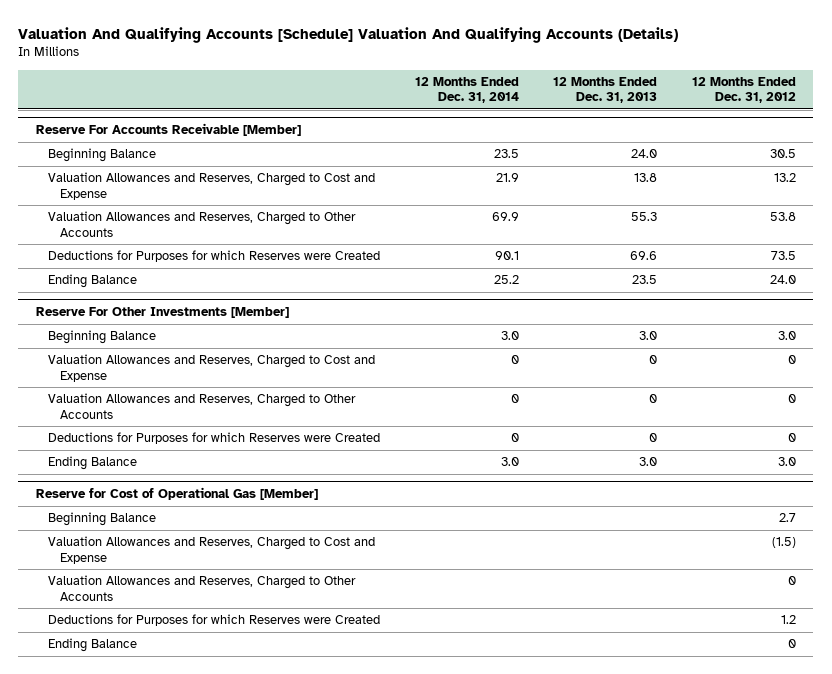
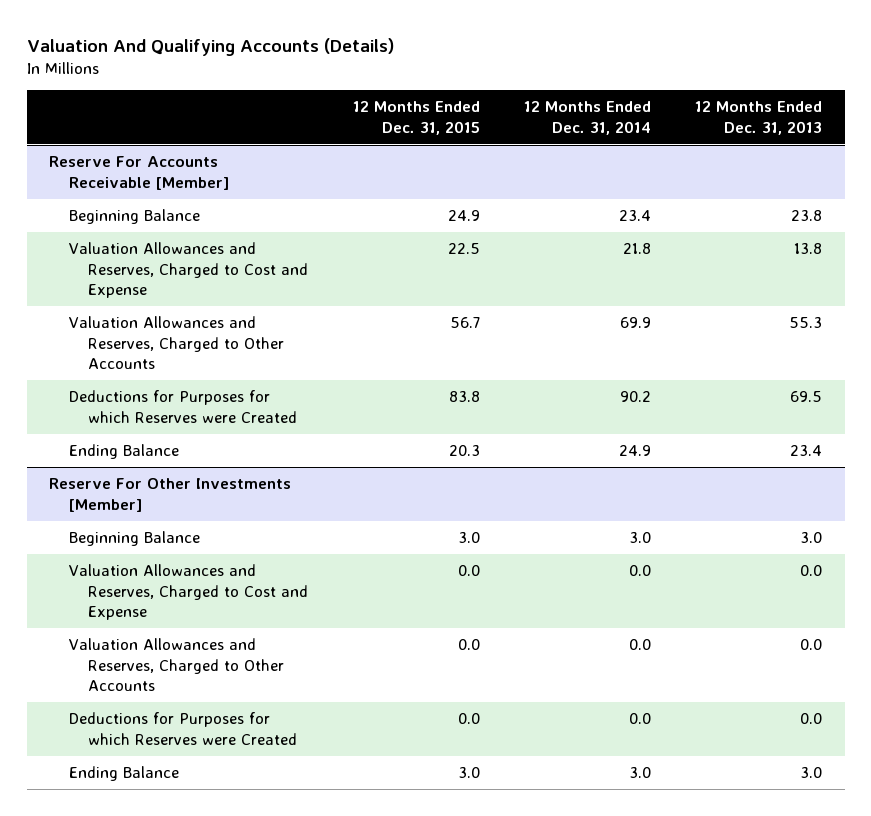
- Valuation And Qualifying Accounts [Schedule] Valuation And Qualifying Accounts (Details)
+ Valuation And Qualifying Accounts (Details)
- | 12 Months Ended Dec. 31, 2014 | 12 Months Ended Dec. 31, 2013 | 12 Months Ended Dec. 31, 2012
+ | 12 Months Ended Dec. 31, 2015 | 12 Months Ended Dec. 31, 2014 | 12 Months Ended Dec. 31, 2013
@ Reserve For Accounts Receivable [Member]
- Beginning Balance | 23.5 | 24.0 | 30.5
- Valuation Allowances and Reserves, Charged to Cost and Expense | 21.9 | 13.8 | 13.2
+ Beginning Balance | 24.9 | 23.4 | 23.8
+ Valuation Allowances and Reserves, Charged to Cost and Expense | 22.5 | 21.8 | 13.8
- Deductions for Purposes for which Reserves were Created | 90.1 | 69.6 | 73.5
- Ending Balance | 25.2 | 23.5 | 24.0
+ Deductions for Purposes for which Reserves were Created | 83.8 | 90.2 | 69.5
+ Ending Balance | 20.3 | 24.9 | 23.4
@ Reserve For Other Investments [Member]
- Valuation Allowances and Reserves, Charged to Cost and Expense | 0 | 0 | 0
- Valuation Allowances and Reserves, Charged to Other Accounts | 0 | 0 | 0
- Deductions for Purposes for which Reserves were Created | 0 | 0 | 0
+ Valuation Allowances and Reserves, Charged to Cost and Expense | 0.0 | 0.0 | 0.0
+ Valuation Allowances and Reserves, Charged to Other Accounts | 0.0 | 0.0 | 0.0
+ Deductions for Purposes for which Reserves were Created | 0.0 | 0.0 | 0.0
- Reserve for Cost of Operational Gas [Member]
- Beginning Balance | | | 2.7
- Valuation Allowances and Reserves, Charged to Cost and Expense | | | (1.5)
- Valuation Allowances and Reserves, Charged to Other Accounts | | | 0
- Deductions for Purposes for which Reserves were Created | | | 1.2
- Ending Balance | | | 0

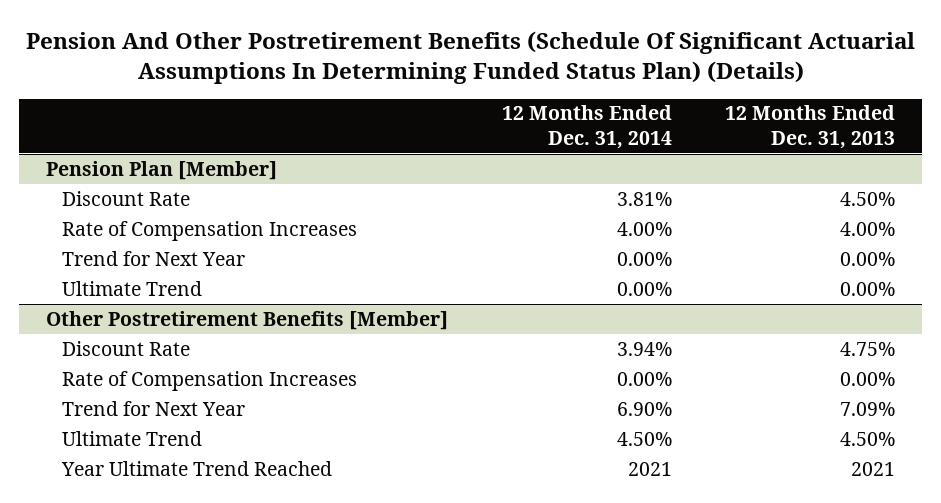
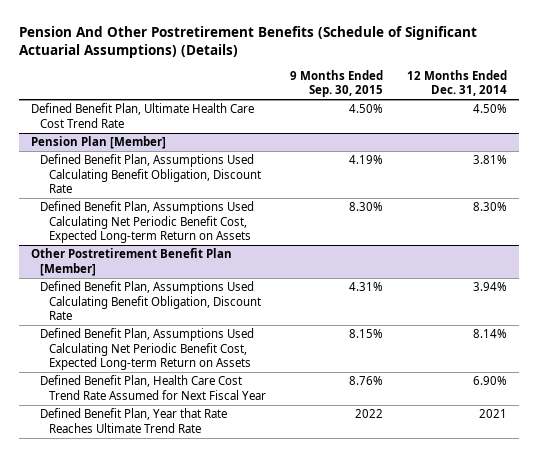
- Pension And Other Postretirement Benefits (Schedule Of Significant Actuarial Assumptions In Determining Funded Status Plan) (Details)
+ Pension And Other Postretirement Benefits (Schedule of Significant Actuarial Assumptions) (Details)
- | 12 Months Ended Dec. 31, 2014 | 12 Months Ended Dec. 31, 2013
+ | 9 Months Ended Sep. 30, 2015 | 12 Months Ended Dec. 31, 2014
+ Defined Benefit Plan, Ultimate Health Care Cost Trend Rate | 4.50% | 4.50%
@ Pension Plan [Member]
- Discount Rate | 3.81% | 4.50%
- Rate of Compensation Increases | 4.00% | 4.00%
- Trend for Next Year | 0.00% | 0.00%
- Ultimate Trend | 0.00% | 0.00%
- Other Postretirement Benefits [Member]
- Discount Rate | 3.94% | 4.75%
- Rate of Compensation Increases | 0.00% | 0.00%
- Trend for Next Year | 6.90% | 7.09%
- Ultimate Trend | 4.50% | 4.50%
- Year Ultimate Trend Reached | 2021 | 2021
@ Pension Plan [Member]
+ Defined Benefit Plan, Assumptions Used Calculating Benefit Obligation, Discount Rate | 4.19% | 3.81%
+ Defined Benefit Plan, Assumptions Used Calculating Net Periodic Benefit Cost, Expected Long-term Return on Assets | 8.30% | 8.30%
+ Other Postretirement Benefit Plan [Member]
+ Defined Benefit Plan, Assumptions Used Calculating Benefit Obligation, Discount Rate | 4.31% | 3.94%
+ Defined Benefit Plan, Assumptions Used Calculating Net Periodic Benefit Cost, Expected Long-term Return on Assets | 8.15% | 8.14%
+ Defined Benefit Plan, Health Care Cost Trend Rate Assumed for Next Fiscal Year | 8.76% | 6.90%
+ Defined Benefit Plan, Year that Rate Reaches Ultimate Trend Rate | 2022 | 2021

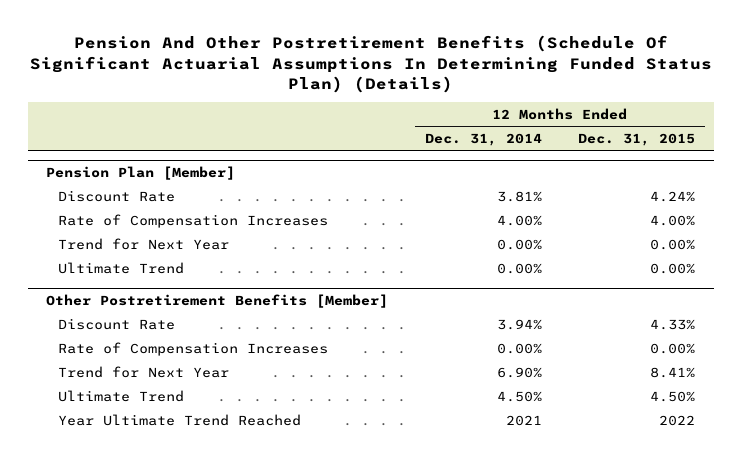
- Pension And Other Postretirement Benefits (Schedule of Significant Actuarial Assumptions) (Details)
+ Pension And Other Postretirement Benefits (Schedule Of Significant Actuarial Assumptions In Determining Funded Status Plan) (Details)
- | 9 Months Ended Sep. 30, 2015 | 12 Months Ended Dec. 31, 2014
+ | 12 Months Ended Dec. 31, 2014 | 12 Months Ended Dec. 31, 2015
- Defined Benefit Plan, Ultimate Health Care Cost Trend Rate | 4.50% | 4.50%
@ Pension Plan [Member]
- Defined Benefit Plan, Assumptions Used Calculating Benefit Obligation, Discount Rate | 4.19% | 3.81%
- Defined Benefit Plan, Assumptions Used Calculating Net Periodic Benefit Cost, Expected Long-term Return on Assets | 8.30% | 8.30%
- Other Postretirement Benefit Plan [Member]
- Defined Benefit Plan, Assumptions Used Calculating Benefit Obligation, Discount Rate | 4.31% | 3.94%
- Defined Benefit Plan, Assumptions Used Calculating Net Periodic Benefit Cost, Expected Long-term Return on Assets | 8.15% | 8.14%
- Defined Benefit Plan, Health Care Cost Trend Rate Assumed for Next Fiscal Year | 8.76% | 6.90%
- Defined Benefit Plan, Year that Rate Reaches Ultimate Trend Rate | 2022 | 2021
@ Pension Plan [Member]
+ Discount Rate | 3.81% | 4.24%
+ Rate of Compensation Increases | 4.00% | 4.00%
+ Trend for Next Year | 0.00% | 0.00%
+ Ultimate Trend | 0.00% | 0.00%
+ Other Postretirement Benefits [Member]
+ Discount Rate | 3.94% | 4.33%
+ Rate of Compensation Increases | 0.00% | 0.00%
+ Trend for Next Year | 6.90% | 8.41%
+ Ultimate Trend | 4.50% | 4.50%
+ Year Ultimate Trend Reached | 2021 | 2022

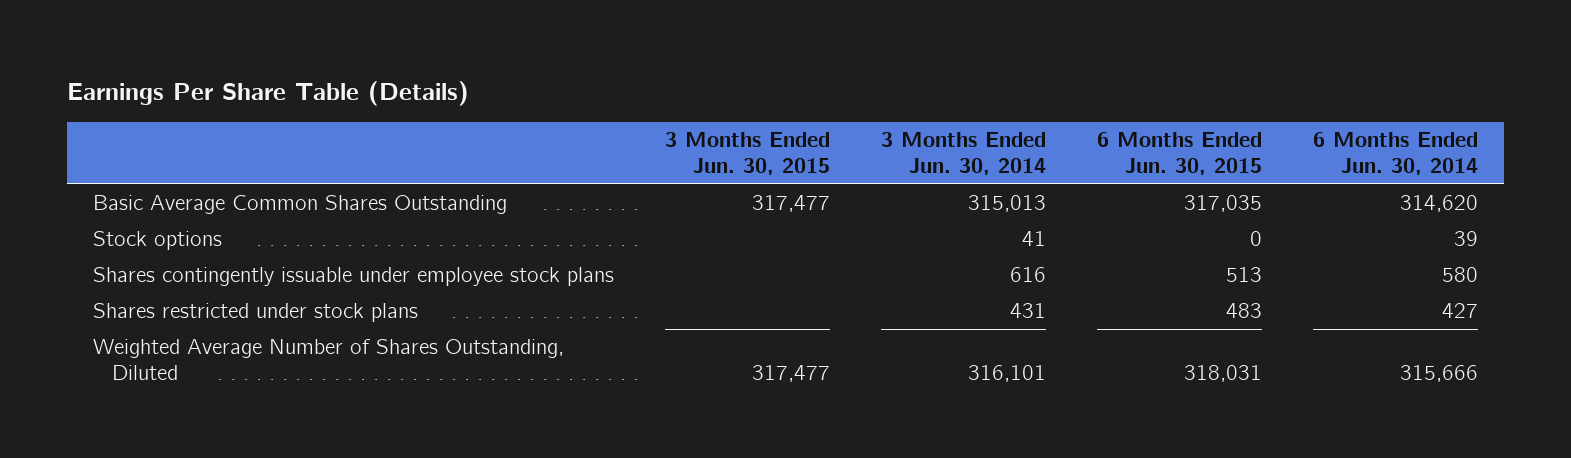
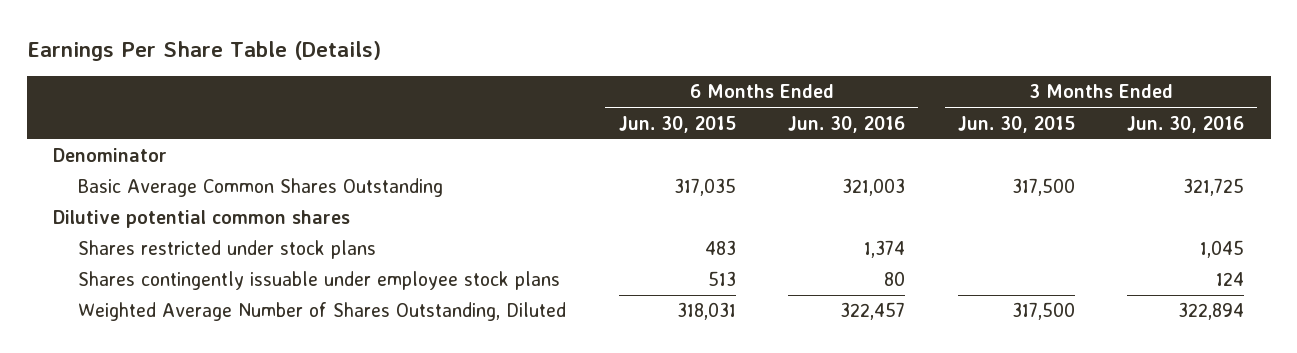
- | 3 Months Ended Jun. 30, 2015 | 3 Months Ended Jun. 30, 2014 | 6 Months Ended Jun. 30, 2015 | 6 Months Ended Jun. 30, 2014
+ | 6 Months Ended Jun. 30, 2015 | 6 Months Ended Jun. 30, 2016 | 3 Months Ended Jun. 30, 2015 | 3 Months Ended Jun. 30, 2016
- Basic Average Common Shares Outstanding | 317,477 | 315,013 | 317,035 | 314,620
- Stock options | | 41 | 0 | 39
+ Denominator
+ Basic Average Common Shares Outstanding | 317,035 | 321,003 | 317,500 | 321,725
+ Dilutive potential common shares
- Weighted Average Number of Shares Outstanding, Diluted | 317,477 | 316,101 | 318,031 | 315,666
moved down: Shares contingently issuable under employee stock plans | 513 | 80 | | 124
+ Weighted Average Number of Shares Outstanding, Diluted | 318,031 | 322,457 | 317,500 | 322,894

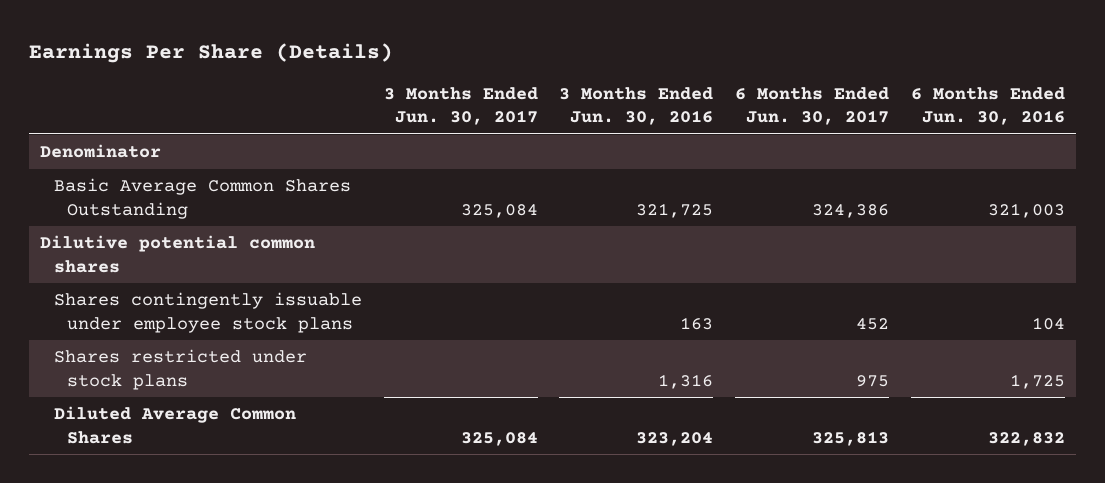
- Earnings Per Share Table (Details)
+ Earnings Per Share (Details)
- | 6 Months Ended Jun. 30, 2015 | 6 Months Ended Jun. 30, 2016 | 3 Months Ended Jun. 30, 2015 | 3 Months Ended Jun. 30, 2016
+ | 3 Months Ended Jun. 30, 2017 | 3 Months Ended Jun. 30, 2016 | 6 Months Ended Jun. 30, 2017 | 6 Months Ended Jun. 30, 2016
- Shares restricted under stock plans | 483 | 1,374 | | 1,045
- Shares contingently issuable under employee stock plans | 513 | 80 | | 124
- Weighted Average Number of Shares Outstanding, Diluted | 318,031 | 322,457 | 317,500 | 322,894
+ Shares contingently issuable under employee stock plans | | 163 | 452 | 104
+ Shares restricted under stock plans | | 1,316 | 975 | 1,725
+ Diluted Average Common Shares | 325,084 | 323,204 | 325,813 | 322,832

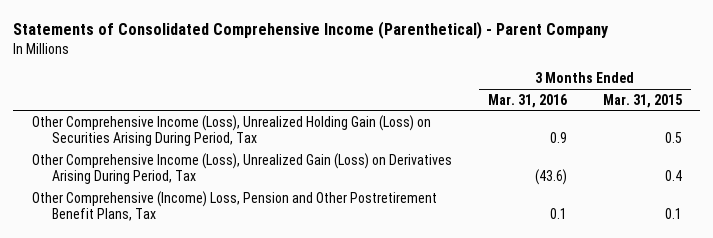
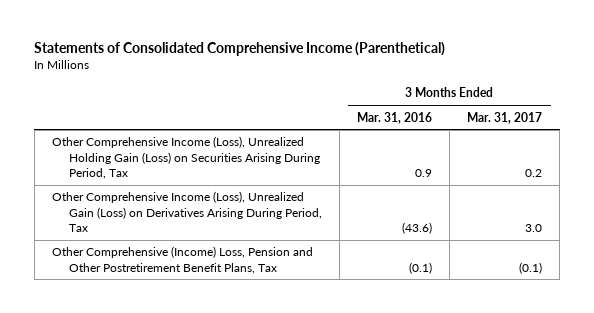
- Statements of Consolidated Comprehensive Income (Parenthetical) - Parent Company
+ Statements of Consolidated Comprehensive Income (Parenthetical)
- | 3 Months Ended Mar. 31, 2016 | 3 Months Ended Mar. 31, 2015
+ | 3 Months Ended Mar. 31, 2016 | 3 Months Ended Mar. 31, 2017
- Other Comprehensive (Income) Loss, Pension and Other Postretirement Benefit Plans, Tax | 0.1 | 0.1
+ Other Comprehensive (Income) Loss, Pension and Other Postretirement Benefit Plans, Tax | (0.1) | (0.1)

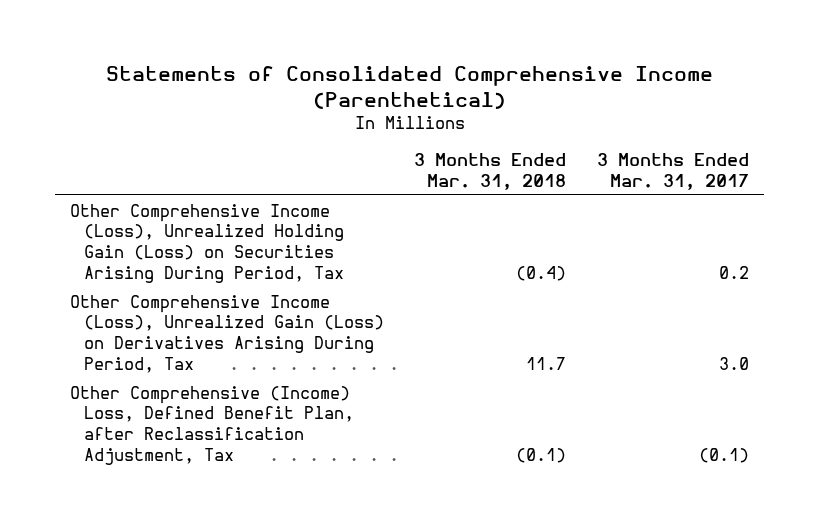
- | 3 Months Ended Mar. 31, 2016 | 3 Months Ended Mar. 31, 2017
+ | 3 Months Ended Mar. 31, 2018 | 3 Months Ended Mar. 31, 2017
- Other Comprehensive (Income) Loss, Pension and Other Postretirement Benefit Plans, Tax | (0.1) | (0.1)
+ Other Comprehensive (Income) Loss, Defined Benefit Plan, after Reclassification Adjustment, Tax | (0.1) | (0.1)

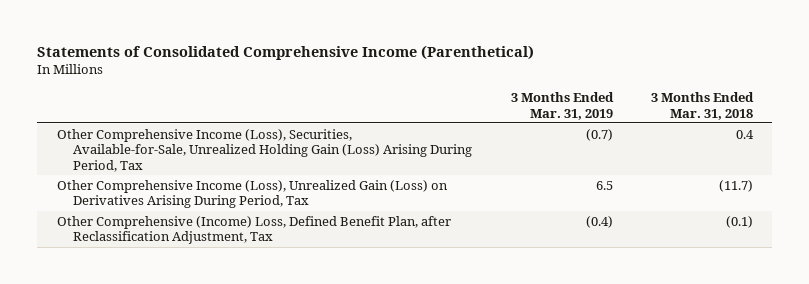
- | 3 Months Ended Mar. 31, 2018 | 3 Months Ended Mar. 31, 2017
+ | 3 Months Ended Mar. 31, 2019 | 3 Months Ended Mar. 31, 2018
- Other Comprehensive Income (Loss), Unrealized Holding Gain (Loss) on Securities Arising During Period, Tax | (0.4) | 0.2
- Other Comprehensive Income (Loss), Unrealized Gain (Loss) on Derivatives Arising During Period, Tax | 11.7 | 3.0
+ Other Comprehensive Income (Loss), Securities, Available-for-Sale, Unrealized Holding Gain (Loss) Arising During Period, Tax | (0.7) | 0.4
+ Other Comprehensive Income (Loss), Unrealized Gain (Loss) on Derivatives Arising During Period, Tax | 6.5 | (11.7)

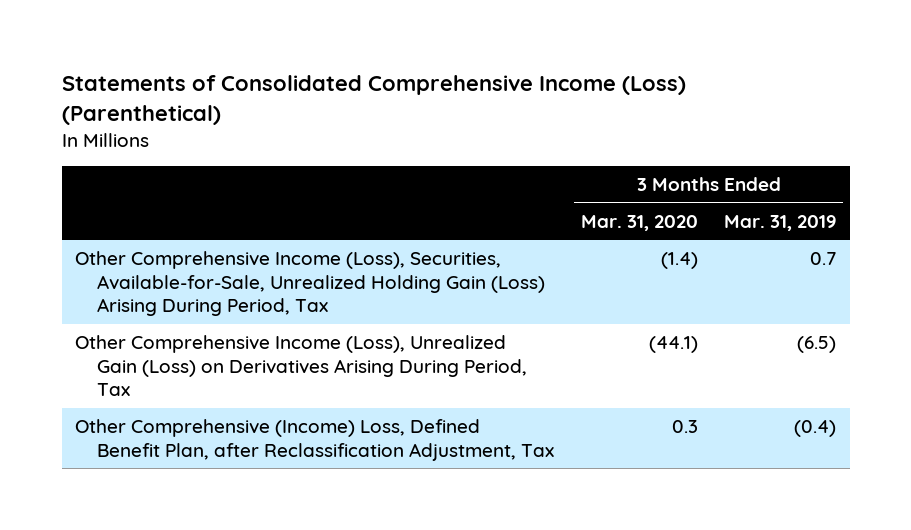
- Statements of Consolidated Comprehensive Income (Parenthetical)
+ Statements of Consolidated Comprehensive Income (Loss) (Parenthetical)
- | 3 Months Ended Mar. 31, 2019 | 3 Months Ended Mar. 31, 2018
+ | 3 Months Ended Mar. 31, 2020 | 3 Months Ended Mar. 31, 2019
- Other Comprehensive Income (Loss), Securities, Available-for-Sale, Unrealized Holding Gain (Loss) Arising During Period, Tax | (0.7) | 0.4
- Other Comprehensive Income (Loss), Unrealized Gain (Loss) on Derivatives Arising During Period, Tax | 6.5 | (11.7)
+ Other Comprehensive Income (Loss), Securities, Available-for-Sale, Unrealized Holding Gain (Loss) Arising During Period, Tax | (1.4) | 0.7
+ Other Comprehensive Income (Loss), Unrealized Gain (Loss) on Derivatives Arising During Period, Tax | (44.1) | (6.5)

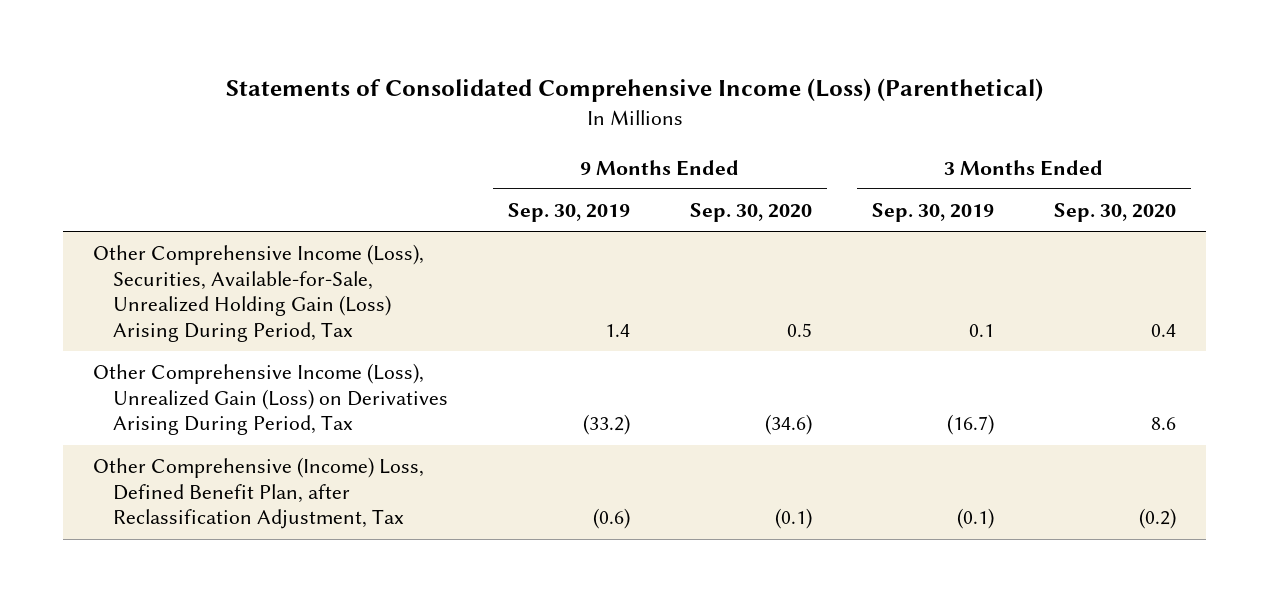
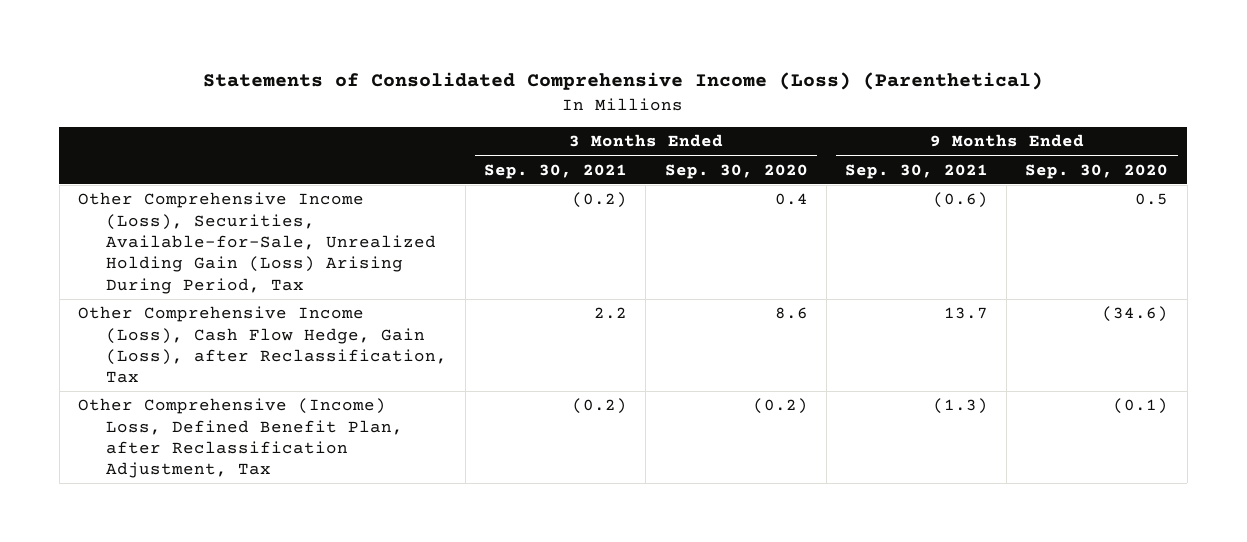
- | 9 Months Ended Sep. 30, 2019 | 9 Months Ended Sep. 30, 2020 | 3 Months Ended Sep. 30, 2019 | 3 Months Ended Sep. 30, 2020
+ | 3 Months Ended Sep. 30, 2021 | 3 Months Ended Sep. 30, 2020 | 9 Months Ended Sep. 30, 2021 | 9 Months Ended Sep. 30, 2020
- Other Comprehensive Income (Loss), Unrealized Gain (Loss) on Derivatives Arising During Period, Tax | (33.2) | (34.6) | (16.7) | 8.6
+ Other Comprehensive Income (Loss), Cash Flow Hedge, Gain (Loss), after Reclassification, Tax | 2.2 | 8.6 | 13.7 | (34.6)

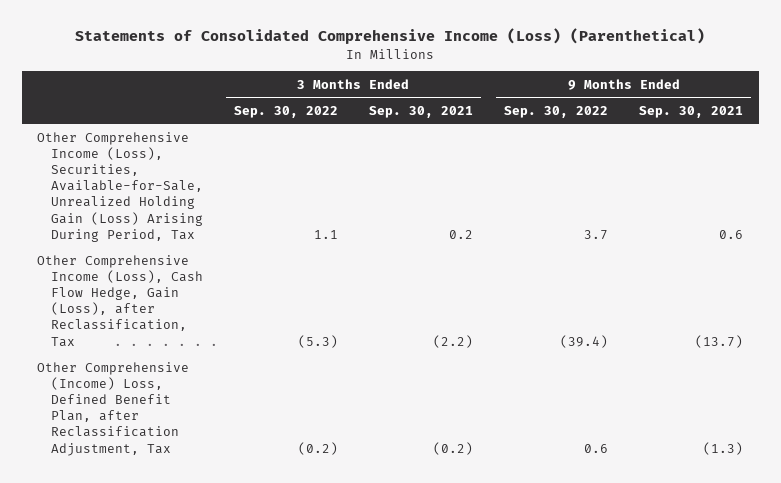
- | 3 Months Ended Sep. 30, 2021 | 3 Months Ended Sep. 30, 2020 | 9 Months Ended Sep. 30, 2021 | 9 Months Ended Sep. 30, 2020
+ | 3 Months Ended Sep. 30, 2022 | 3 Months Ended Sep. 30, 2021 | 9 Months Ended Sep. 30, 2022 | 9 Months Ended Sep. 30, 2021
- Other Comprehensive Income (Loss), Securities, Available-for-Sale, Unrealized Holding Gain (Loss) Arising During Period, Tax | (0.2) | 0.4 | (0.6) | 0.5
- Other Comprehensive Income (Loss), Cash Flow Hedge, Gain (Loss), after Reclassification, Tax | 2.2 | 8.6 | 13.7 | (34.6)
+ Other Comprehensive Income (Loss), Securities, Available-for-Sale, Unrealized Holding Gain (Loss) Arising During Period, Tax | 1.1 | 0.2 | 3.7 | 0.6
+ Other Comprehensive Income (Loss), Cash Flow Hedge, Gain (Loss), after Reclassification, Tax | (5.3) | (2.2) | (39.4) | (13.7)

